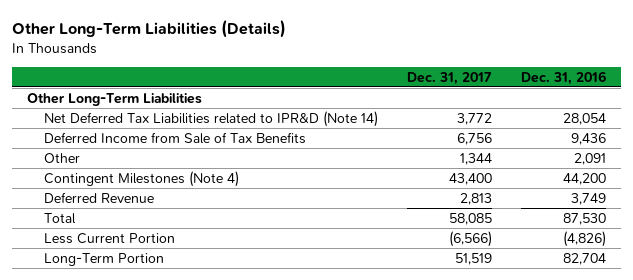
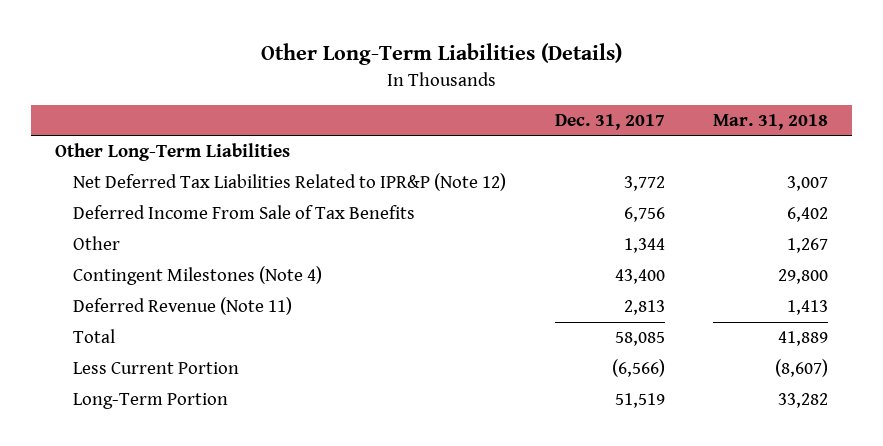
- | Dec. 31, 2017 | Dec. 31, 2016
+ | Dec. 31, 2017 | Mar. 31, 2018
- Net Deferred Tax Liabilities related to IPR&D (Note 14) | 3,772 | 28,054
- Deferred Income from Sale of Tax Benefits | 6,756 | 9,436
+ Net Deferred Tax Liabilities Related to IPR&P (Note 12) | 3,772 | 3,007
+ Deferred Income From Sale of Tax Benefits | 6,756 | 6,402
- Deferred Revenue | 2,813 | 3,749
+ Deferred Revenue (Note 11) | 2,813 | 1,413

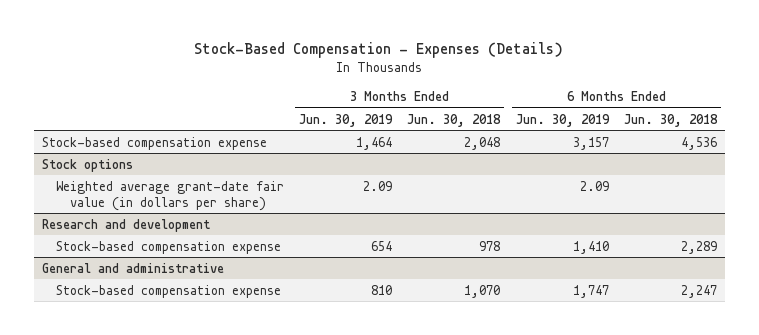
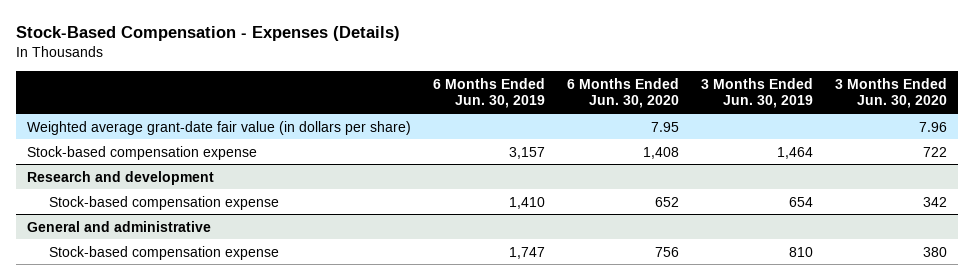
- | 3 Months Ended Jun. 30, 2019 | 3 Months Ended Jun. 30, 2018 | 6 Months Ended Jun. 30, 2019 | 6 Months Ended Jun. 30, 2018
+ | 6 Months Ended Jun. 30, 2019 | 6 Months Ended Jun. 30, 2020 | 3 Months Ended Jun. 30, 2019 | 3 Months Ended Jun. 30, 2020
+ Weighted average grant-date fair value (in dollars per share) | | 7.95 | | 7.96
- Stock options
- Weighted average grant-date fair value (in dollars per share) | 2.09 | | 2.09 |

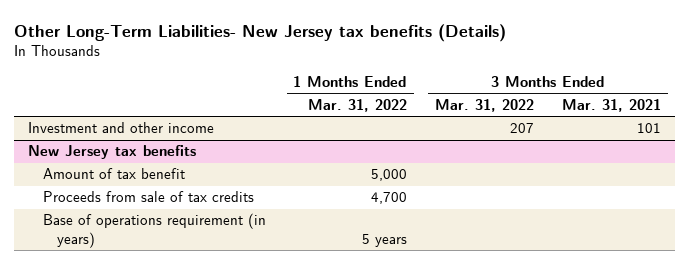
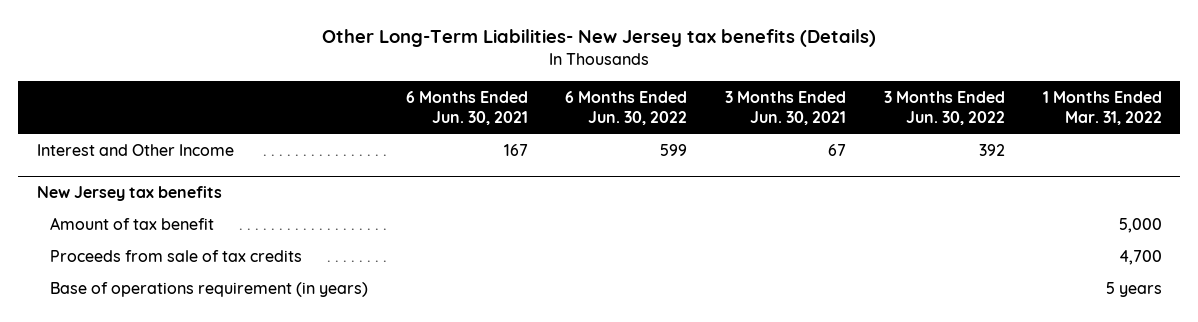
- | 1 Months Ended Mar. 31, 2022 | 3 Months Ended Mar. 31, 2022 | 3 Months Ended Mar. 31, 2021
+ | 6 Months Ended Jun. 30, 2021 | 6 Months Ended Jun. 30, 2022 | 3 Months Ended Jun. 30, 2021 | 3 Months Ended Jun. 30, 2022 | 1 Months Ended Mar. 31, 2022
- Investment and other income | | 207 | 101
+ Interest and Other Income | 167 | 599 | 67 | 392 |

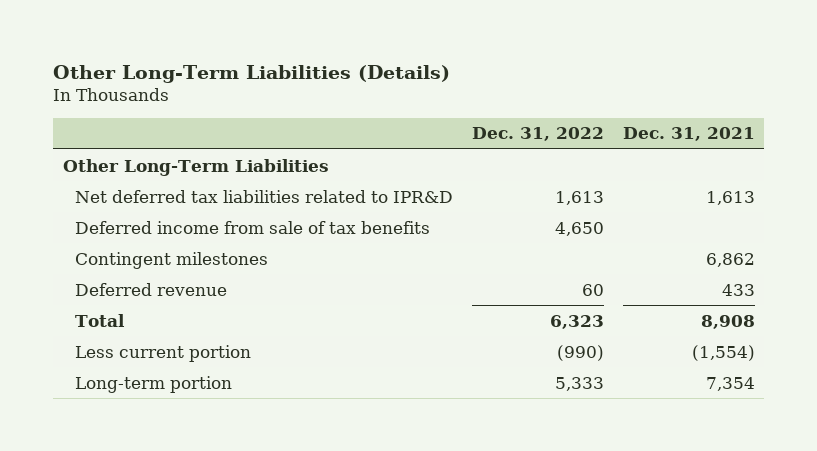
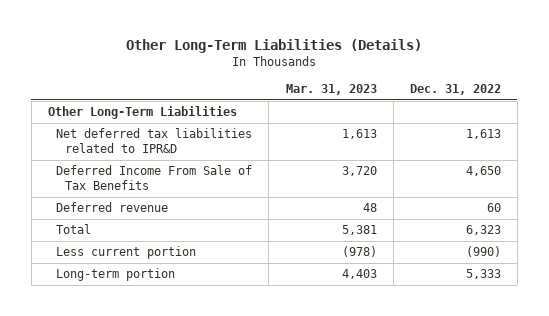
- | Dec. 31, 2022 | Dec. 31, 2021
+ | Mar. 31, 2023 | Dec. 31, 2022
- Deferred income from sale of tax benefits | 4,650 |
- Contingent milestones | | 6,862
+ Deferred Income From Sale of Tax Benefits | 3,720 | 4,650

